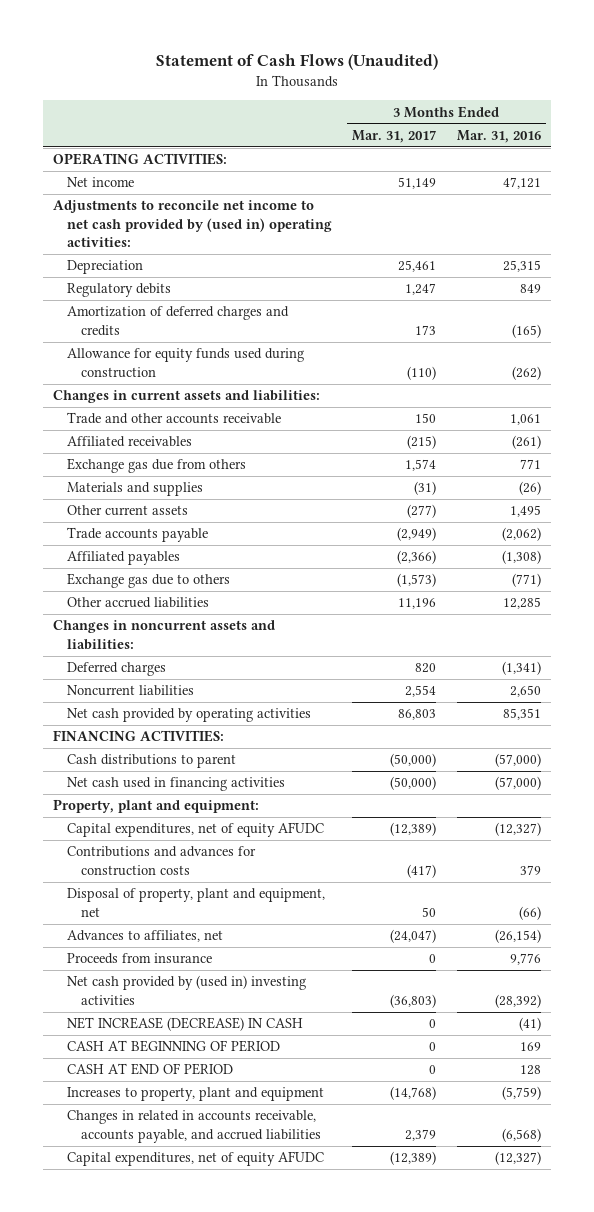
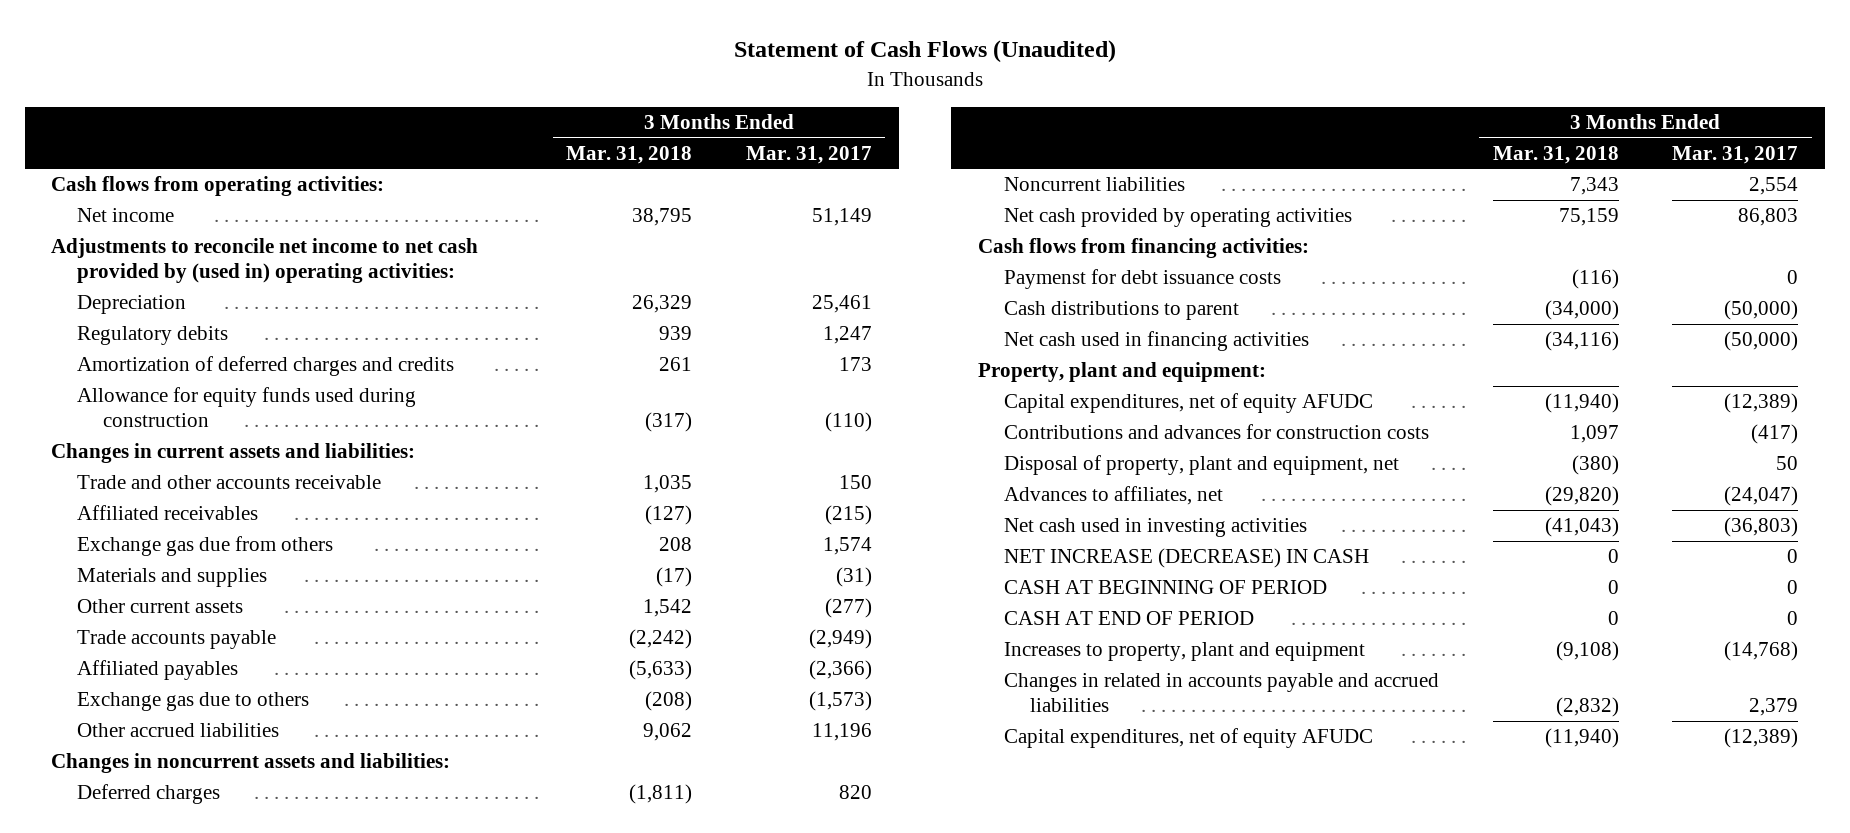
- | 3 Months Ended Mar. 31, 2017 | 3 Months Ended Mar. 31, 2016
+ | 3 Months Ended Mar. 31, 2018 | 3 Months Ended Mar. 31, 2017
- OPERATING ACTIVITIES:
+ Cash flows from operating activities:
- FINANCING ACTIVITIES:
+ Cash flows from financing activities:
+ Paymenst for debt issuance costs | (116) | 0
- Proceeds from insurance | 0 | 9,776
- Net cash provided by (used in) investing activities | (36,803) | (28,392)
+ Net cash used in investing activities | (41,043) | (36,803)
- Changes in related in accounts receivable, accounts payable, and accrued liabilities | 2,379 | (6,568)
+ Changes in related in accounts payable and accrued liabilities | (2,832) | 2,379

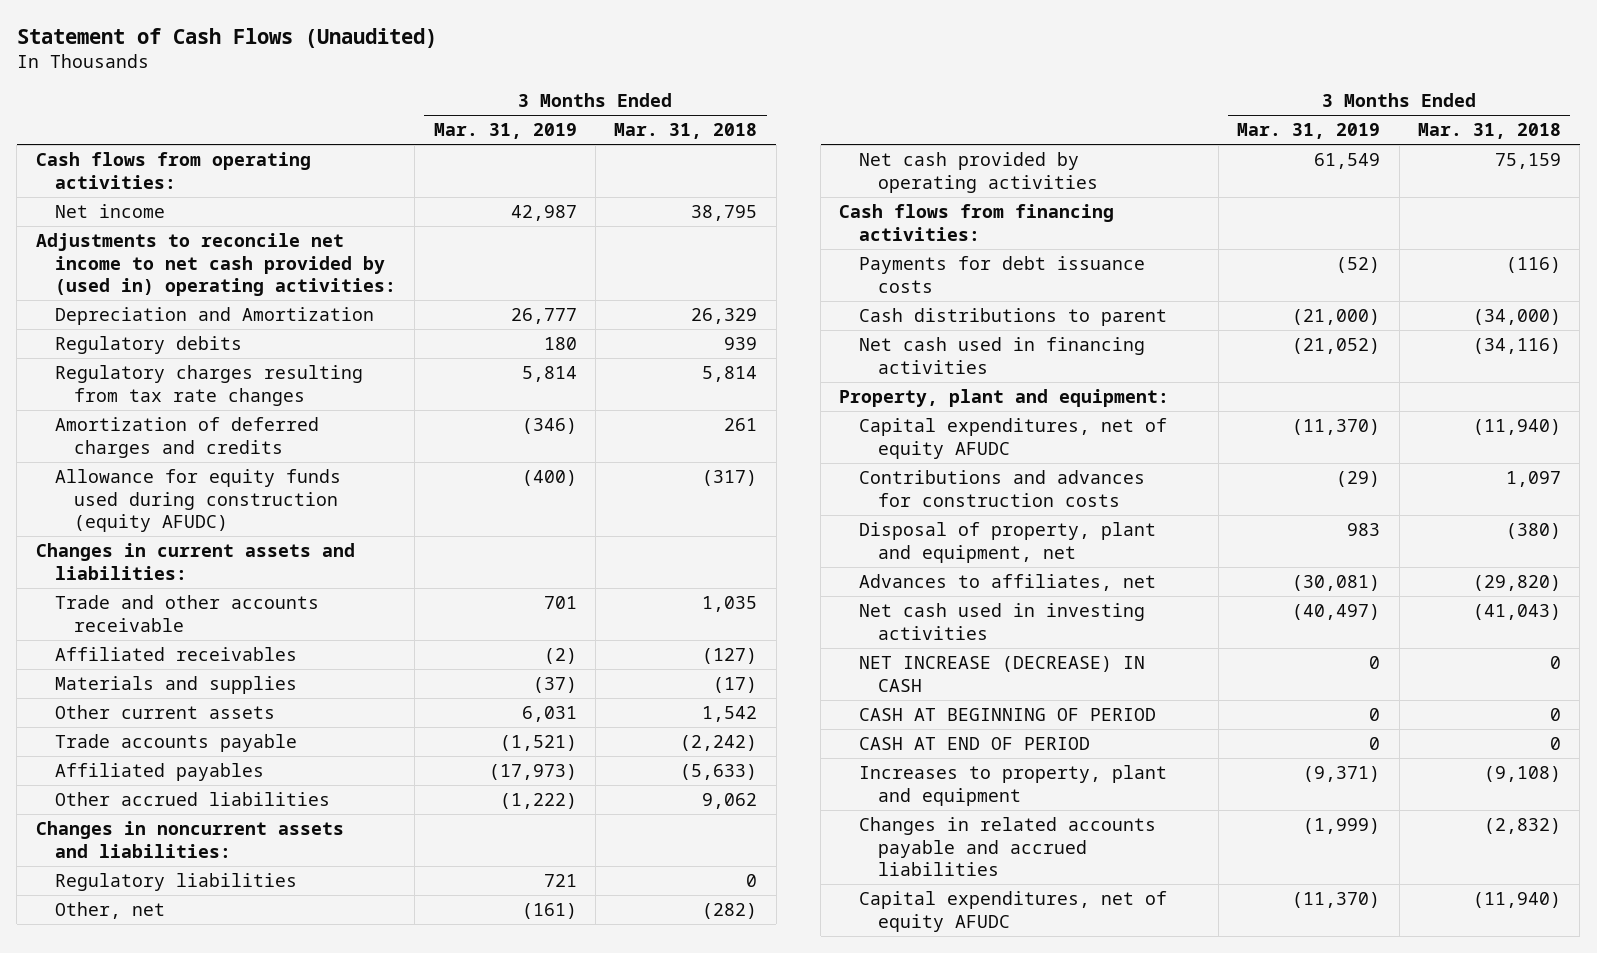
- | 3 Months Ended Mar. 31, 2018 | 3 Months Ended Mar. 31, 2017
+ | 3 Months Ended Mar. 31, 2019 | 3 Months Ended Mar. 31, 2018
- Depreciation | 26,329 | 25,461
+ Depreciation and Amortization | 26,777 | 26,329
+ Regulatory charges resulting from tax rate changes | 5,814 | 5,814
- Allowance for equity funds used during construction | (317) | (110)
+ Allowance for equity funds used during construction (equity AFUDC) | (400) | (317)
- Exchange gas due from others | 208 | 1,574
- Exchange gas due to others | (208) | (1,573)
- Deferred charges | (1,811) | 820
- Noncurrent liabilities | 7,343 | 2,554
+ Regulatory liabilities | 721 | 0
+ Other, net | (161) | (282)
- Paymenst for debt issuance costs | (116) | 0
+ Payments for debt issuance costs | (52) | (116)
- Changes in related in accounts payable and accrued liabilities | (2,832) | 2,379
+ Changes in related accounts payable and accrued liabilities | (1,999) | (2,832)

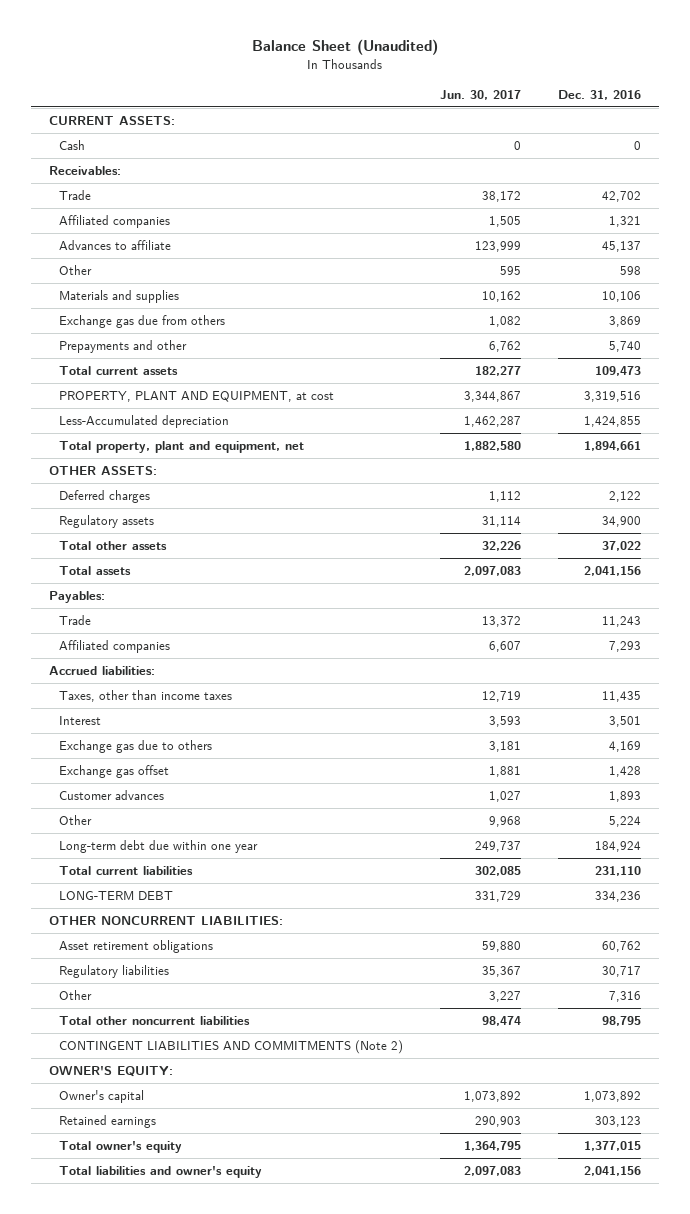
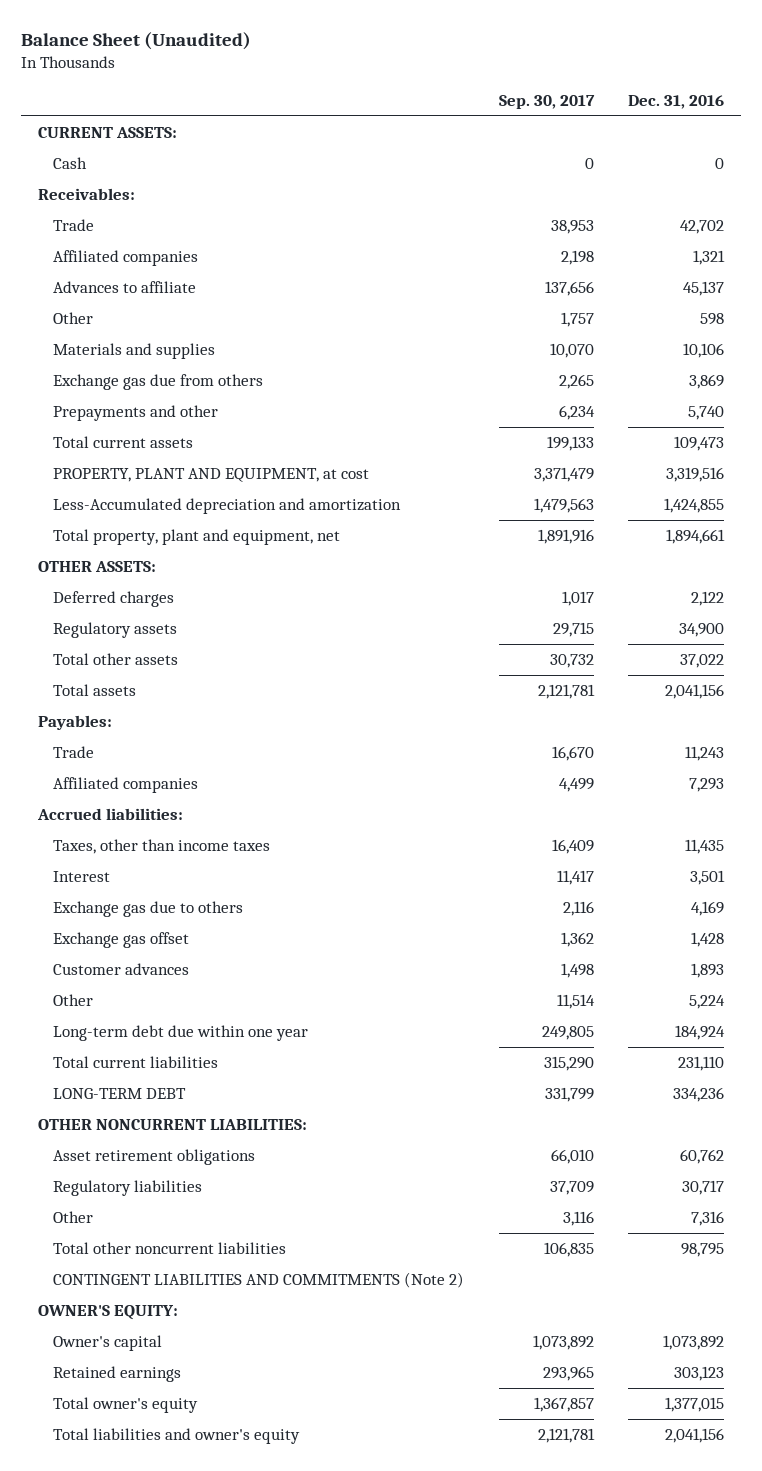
- | Jun. 30, 2017 | Dec. 31, 2016
+ | Sep. 30, 2017 | Dec. 31, 2016
- Less-Accumulated depreciation | 1,462,287 | 1,424,855
+ Less-Accumulated depreciation and amortization | 1,479,563 | 1,424,855

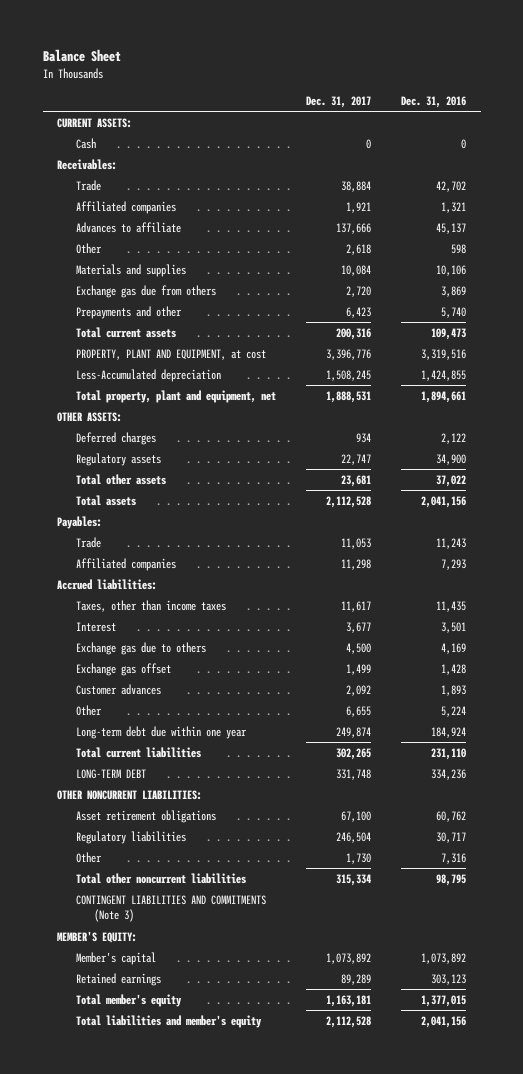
- Balance Sheet (Unaudited)
+ Balance Sheet
- | Sep. 30, 2017 | Dec. 31, 2016
+ | Dec. 31, 2017 | Dec. 31, 2016
- Less-Accumulated depreciation and amortization | 1,479,563 | 1,424,855
+ Less-Accumulated depreciation | 1,508,245 | 1,424,855
- CONTINGENT LIABILITIES AND COMMITMENTS (Note 2)
- OWNER'S EQUITY:
- Owner's capital | 1,073,892 | 1,073,892
+ CONTINGENT LIABILITIES AND COMMITMENTS (Note 3)
+ MEMBER'S EQUITY:
+ Member's capital | 1,073,892 | 1,073,892
- Total owner's equity | 1,367,857 | 1,377,015
- Total liabilities and owner's equity | 2,121,781 | 2,041,156
+ Total member's equity | 1,163,181 | 1,377,015
+ Total liabilities and member's equity | 2,112,528 | 2,041,156

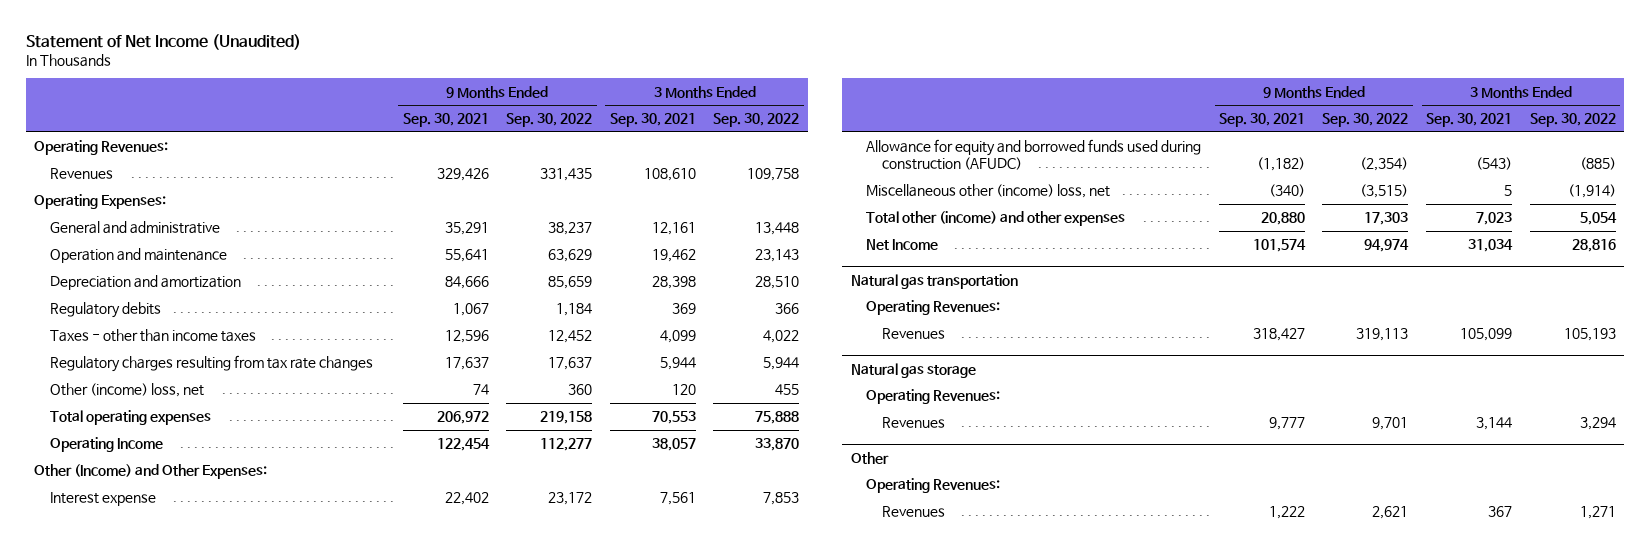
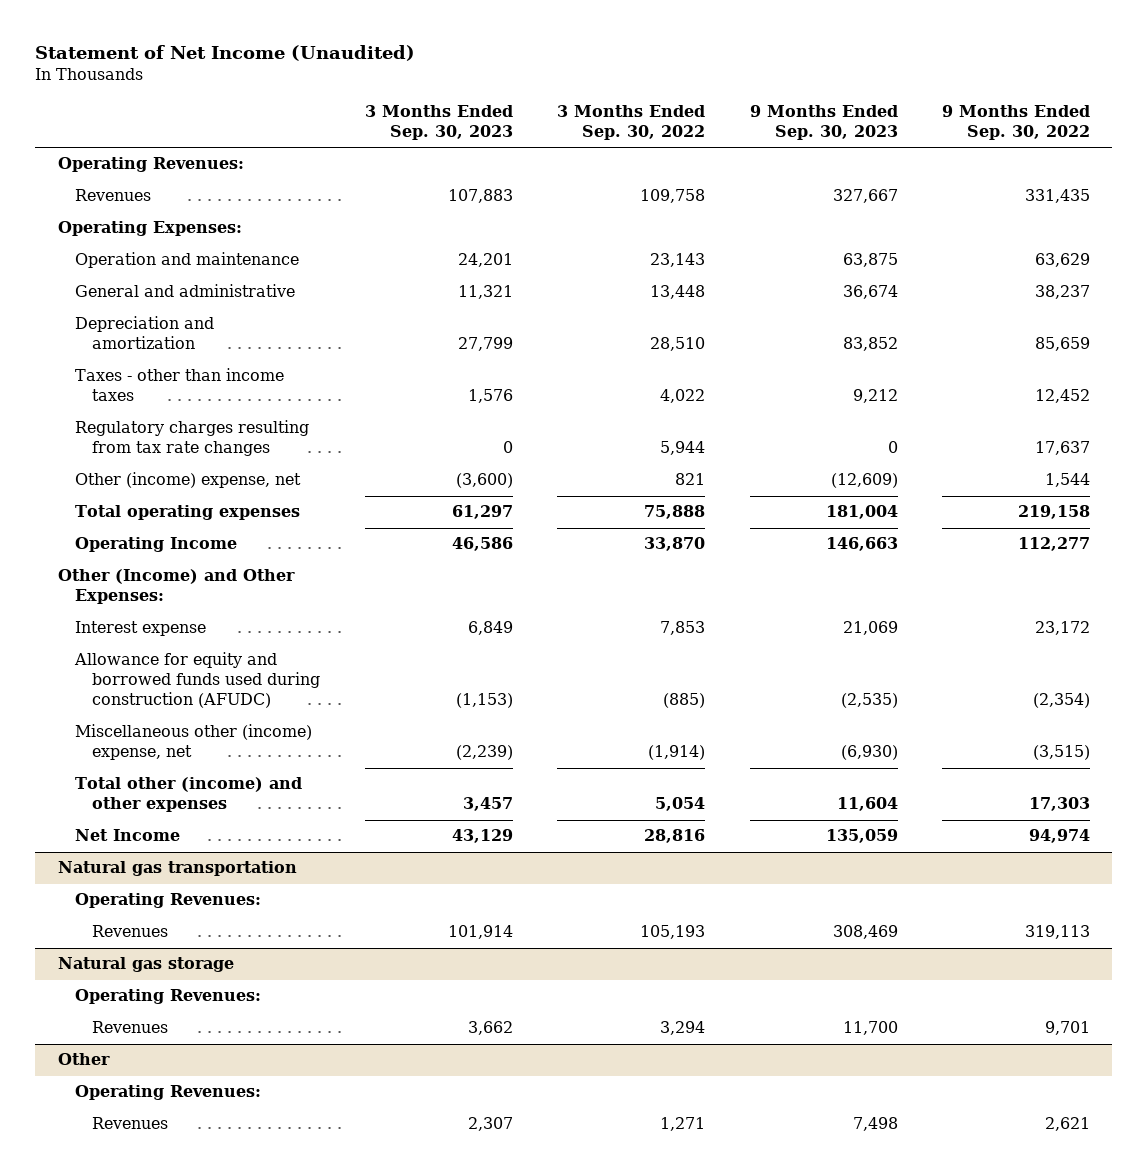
- | 9 Months Ended Sep. 30, 2021 | 9 Months Ended Sep. 30, 2022 | 3 Months Ended Sep. 30, 2021 | 3 Months Ended Sep. 30, 2022
+ | 3 Months Ended Sep. 30, 2023 | 3 Months Ended Sep. 30, 2022 | 9 Months Ended Sep. 30, 2023 | 9 Months Ended Sep. 30, 2022
moved down: General and administrative | 11,321 | 13,448 | 36,674 | 38,237
- Regulatory debits | 1,067 | 1,184 | 369 | 366
- Other (income) loss, net | 74 | 360 | 120 | 455
+ Other (income) expense, net | (3,600) | 821 | (12,609) | 1,544
- Miscellaneous other (income) loss, net | (340) | (3,515) | 5 | (1,914)
+ Miscellaneous other (income) expense, net | (2,239) | (1,914) | (6,930) | (3,515)

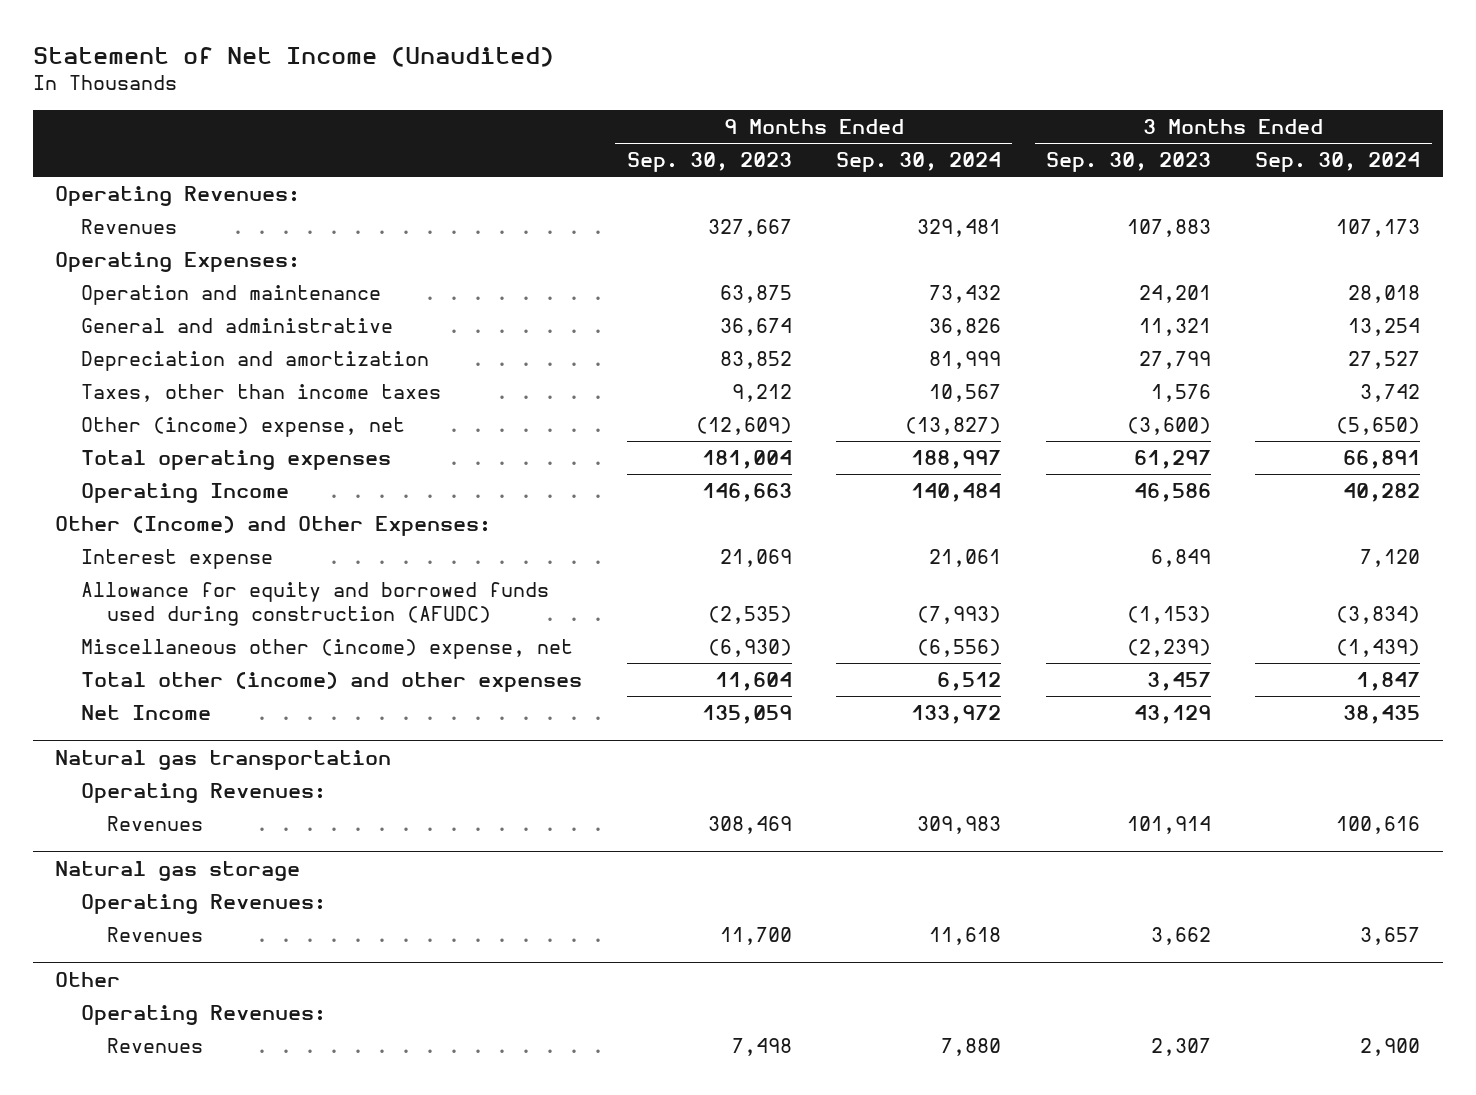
- | 3 Months Ended Sep. 30, 2023 | 3 Months Ended Sep. 30, 2022 | 9 Months Ended Sep. 30, 2023 | 9 Months Ended Sep. 30, 2022
+ | 9 Months Ended Sep. 30, 2023 | 9 Months Ended Sep. 30, 2024 | 3 Months Ended Sep. 30, 2023 | 3 Months Ended Sep. 30, 2024
- Taxes - other than income taxes | 1,576 | 4,022 | 9,212 | 12,452
- Regulatory charges resulting from tax rate changes | 0 | 5,944 | 0 | 17,637
+ Taxes, other than income taxes | 9,212 | 10,567 | 1,576 | 3,742

